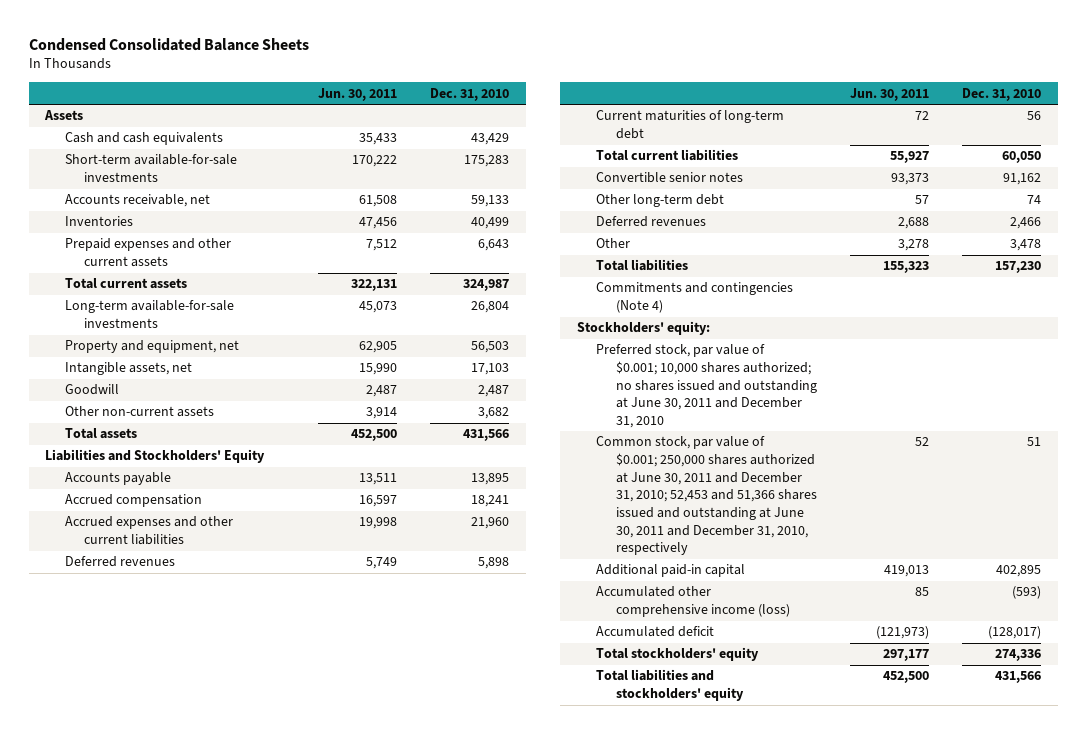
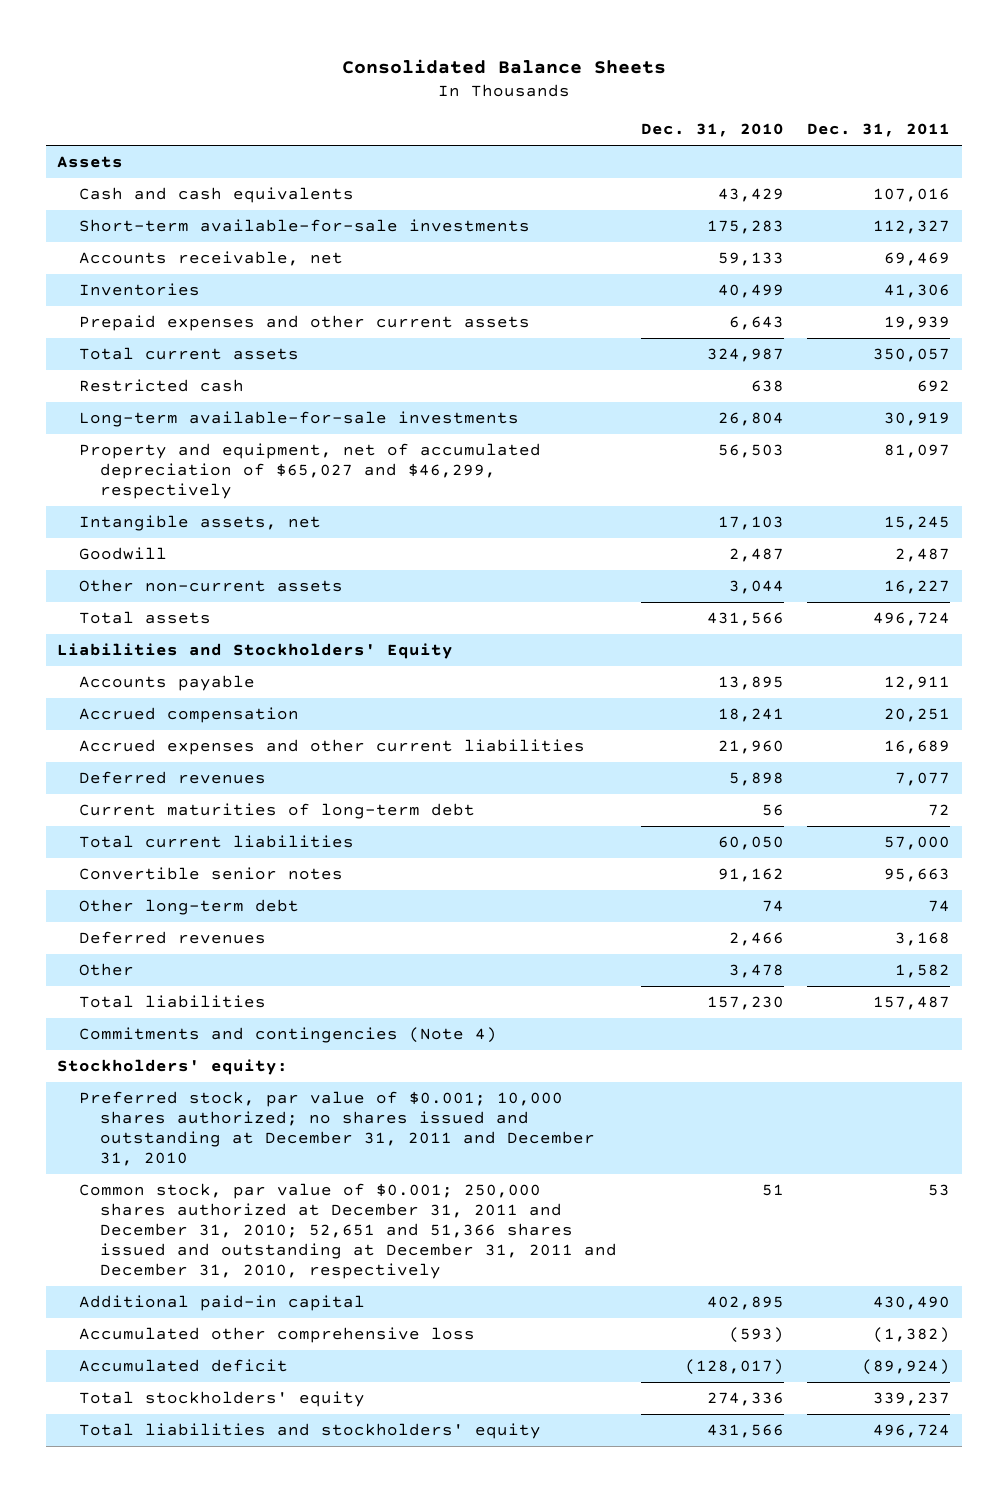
- Condensed Consolidated Balance Sheets
+ Consolidated Balance Sheets
- | Jun. 30, 2011 | Dec. 31, 2010
+ | Dec. 31, 2010 | Dec. 31, 2011
+ Restricted cash | 638 | 692
- Property and equipment, net | 62,905 | 56,503
+ Property and equipment, net of accumulated depreciation of $65,027 and $46,299, respectively | 56,503 | 81,097
- Other non-current assets | 3,914 | 3,682
+ Other non-current assets | 3,044 | 16,227
- Preferred stock, par value of $0.001; 10,000 shares authorized; no shares issued and outstanding at June 30, 2011 and December 31, 2010
- Common stock, par value of $0.001; 250,000 shares authorized at June 30, 2011 and December 31, 2010; 52,453 and 51,366 shares issued and outstanding at June 30, 2011 and December 31, 2010, respectively | 52 | 51
+ Preferred stock, par value of $0.001; 10,000 shares authorized; no shares issued and outstanding at December 31, 2011 and December 31, 2010
+ Common stock, par value of $0.001; 250,000 shares authorized at December 31, 2011 and December 31, 2010; 52,651 and 51,366 shares issued and outstanding at December 31, 2011 and December 31, 2010, respectively | 51 | 53
- Accumulated other comprehensive income (loss) | 85 | (593)
+ Accumulated other comprehensive loss | (593) | (1,382)

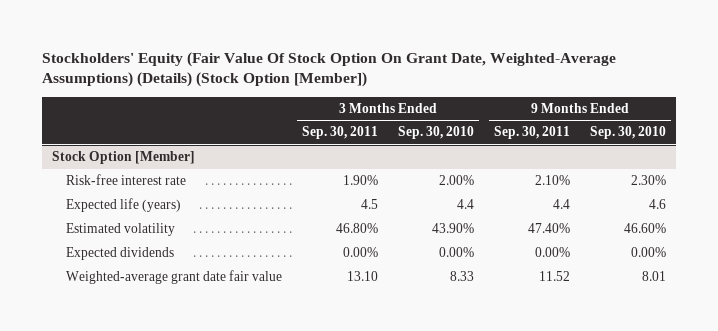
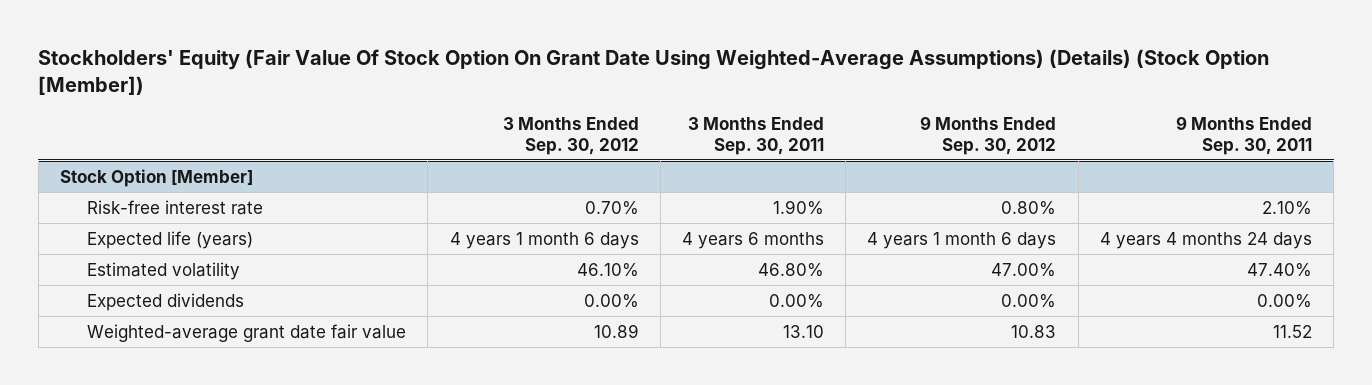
- Stockholders' Equity (Fair Value Of Stock Option On Grant Date, Weighted-Average Assumptions) (Details) (Stock Option [Member])
+ Stockholders' Equity (Fair Value Of Stock Option On Grant Date Using Weighted-Average Assumptions) (Details) (Stock Option [Member])
- | 3 Months Ended Sep. 30, 2011 | 3 Months Ended Sep. 30, 2010 | 9 Months Ended Sep. 30, 2011 | 9 Months Ended Sep. 30, 2010
+ | 3 Months Ended Sep. 30, 2012 | 3 Months Ended Sep. 30, 2011 | 9 Months Ended Sep. 30, 2012 | 9 Months Ended Sep. 30, 2011
@ Stock Option [Member]
- Expected life (years) | 4.5 | 4.4 | 4.4 | 4.6
+ Expected life (years) | 4 years 1 month 6 days | 4 years 6 months | 4 years 1 month 6 days | 4 years 4 months 24 days

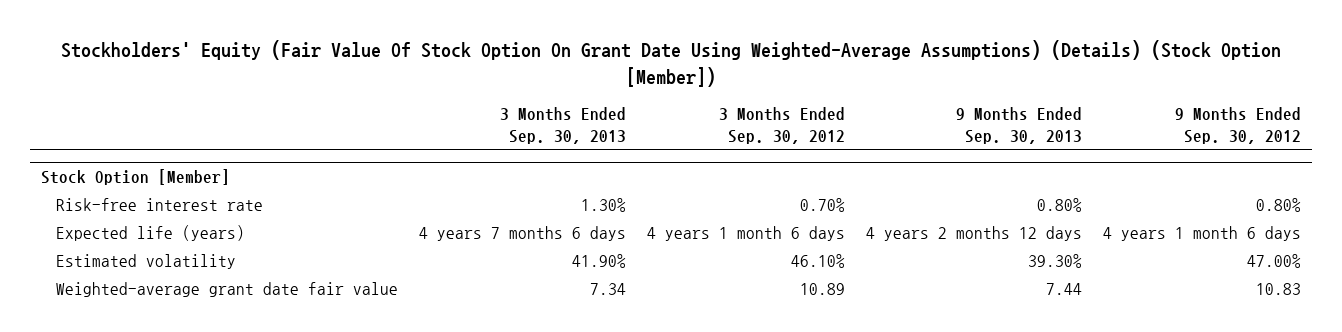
- | 3 Months Ended Sep. 30, 2012 | 3 Months Ended Sep. 30, 2011 | 9 Months Ended Sep. 30, 2012 | 9 Months Ended Sep. 30, 2011
+ | 3 Months Ended Sep. 30, 2013 | 3 Months Ended Sep. 30, 2012 | 9 Months Ended Sep. 30, 2013 | 9 Months Ended Sep. 30, 2012
@ Stock Option [Member]
- Expected dividends | 0.00% | 0.00% | 0.00% | 0.00%

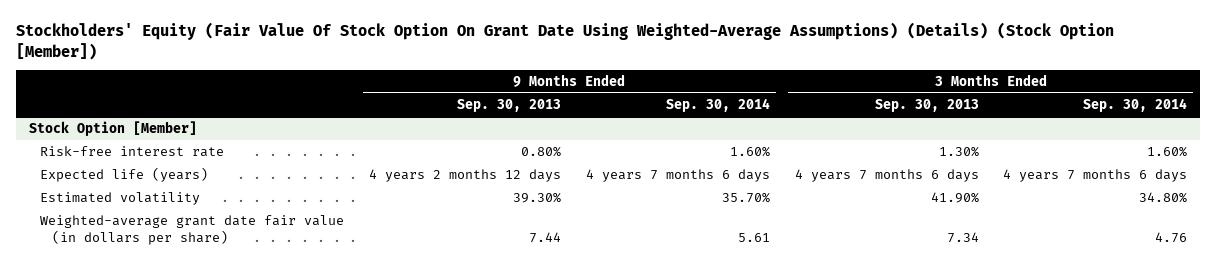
- | 3 Months Ended Sep. 30, 2013 | 3 Months Ended Sep. 30, 2012 | 9 Months Ended Sep. 30, 2013 | 9 Months Ended Sep. 30, 2012
+ | 9 Months Ended Sep. 30, 2013 | 9 Months Ended Sep. 30, 2014 | 3 Months Ended Sep. 30, 2013 | 3 Months Ended Sep. 30, 2014
@ Stock Option [Member]
- Weighted-average grant date fair value | 7.34 | 10.89 | 7.44 | 10.83
+ Weighted-average grant date fair value (in dollars per share) | 7.44 | 5.61 | 7.34 | 4.76

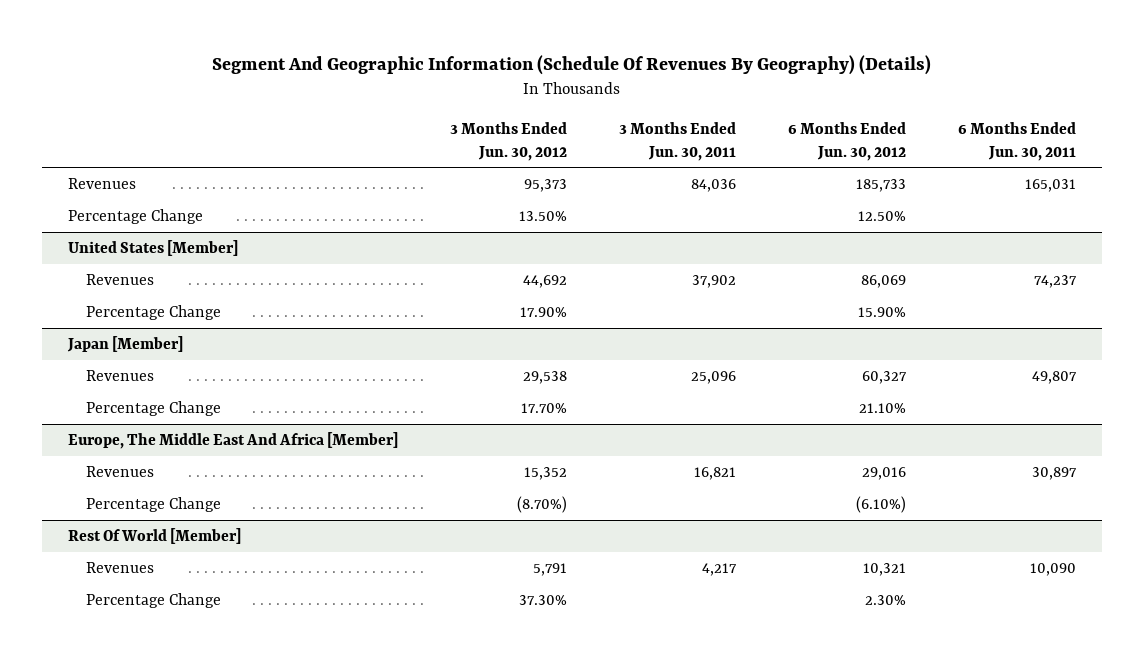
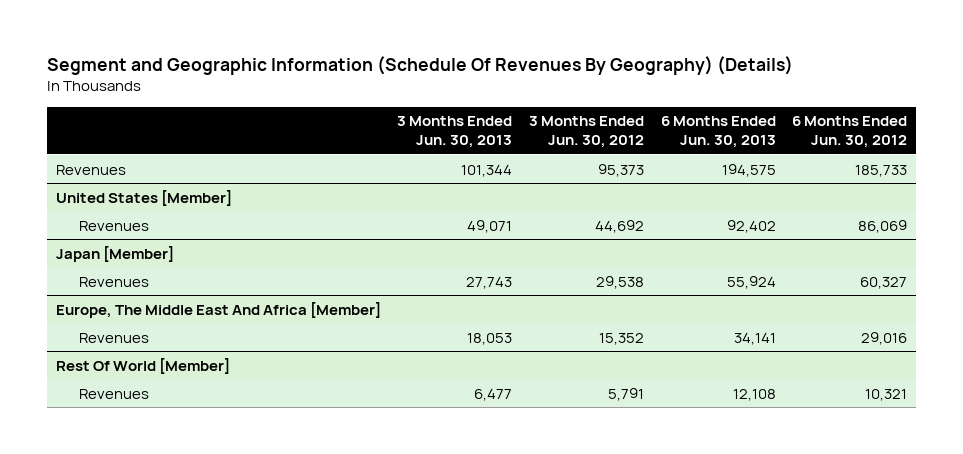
- Segment And Geographic Information (Schedule Of Revenues By Geography) (Details)
+ Segment and Geographic Information (Schedule Of Revenues By Geography) (Details)
- | 3 Months Ended Jun. 30, 2012 | 3 Months Ended Jun. 30, 2011 | 6 Months Ended Jun. 30, 2012 | 6 Months Ended Jun. 30, 2011
+ | 3 Months Ended Jun. 30, 2013 | 3 Months Ended Jun. 30, 2012 | 6 Months Ended Jun. 30, 2013 | 6 Months Ended Jun. 30, 2012
- Percentage Change | 13.50% | | 12.50% |
@ United States [Member]
- Percentage Change | 17.90% | | 15.90% |
@ Japan [Member]
- Percentage Change | 17.70% | | 21.10% |
@ Europe, The Middle East And Africa [Member]
- Percentage Change | (8.70%) | | (6.10%) |
@ Rest Of World [Member]
- Percentage Change | 37.30% | | 2.30% |

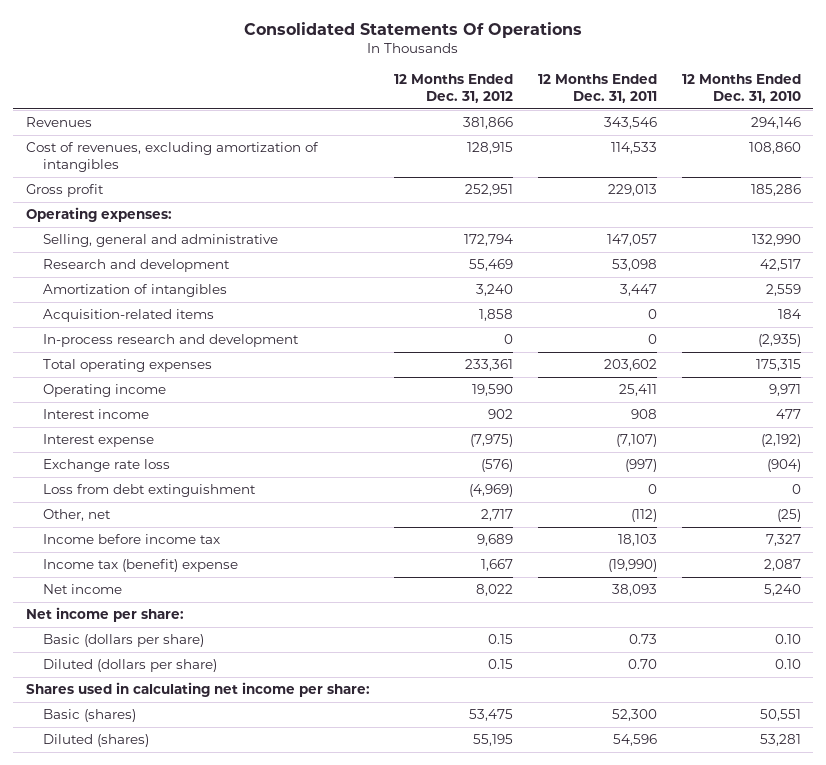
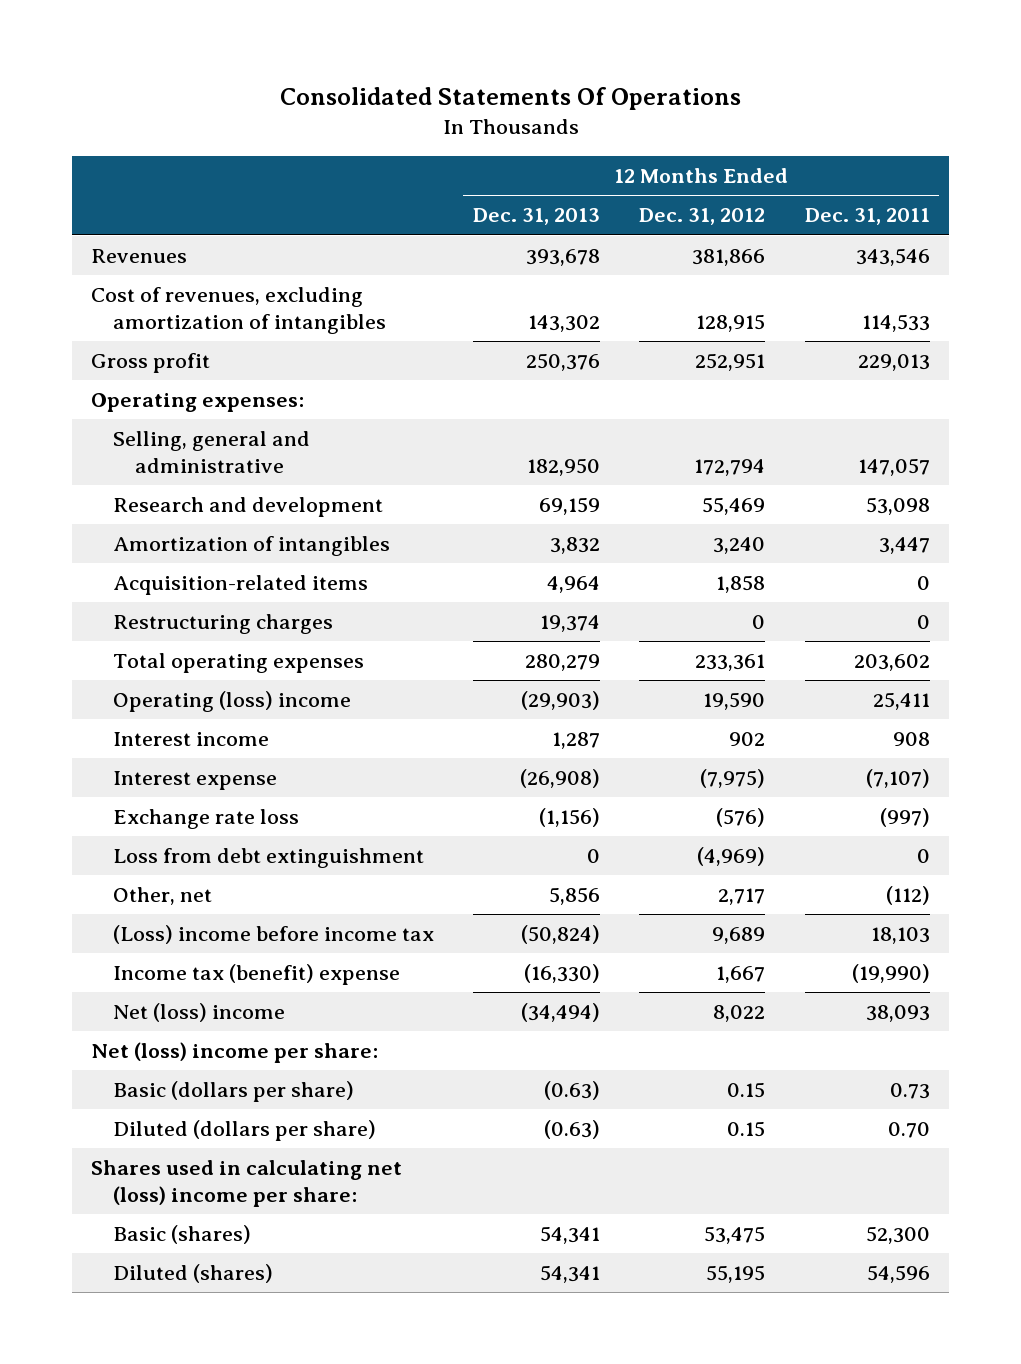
- | 12 Months Ended Dec. 31, 2012 | 12 Months Ended Dec. 31, 2011 | 12 Months Ended Dec. 31, 2010
+ | 12 Months Ended Dec. 31, 2013 | 12 Months Ended Dec. 31, 2012 | 12 Months Ended Dec. 31, 2011
- In-process research and development | 0 | 0 | (2,935)
+ Restructuring charges | 19,374 | 0 | 0
- Operating income | 19,590 | 25,411 | 9,971
+ Operating (loss) income | (29,903) | 19,590 | 25,411
- Income before income tax | 9,689 | 18,103 | 7,327
+ (Loss) income before income tax | (50,824) | 9,689 | 18,103
- Net income | 8,022 | 38,093 | 5,240
- Net income per share:
+ Net (loss) income | (34,494) | 8,022 | 38,093
+ Net (loss) income per share:
- Shares used in calculating net income per share:
+ Shares used in calculating net (loss) income per share:

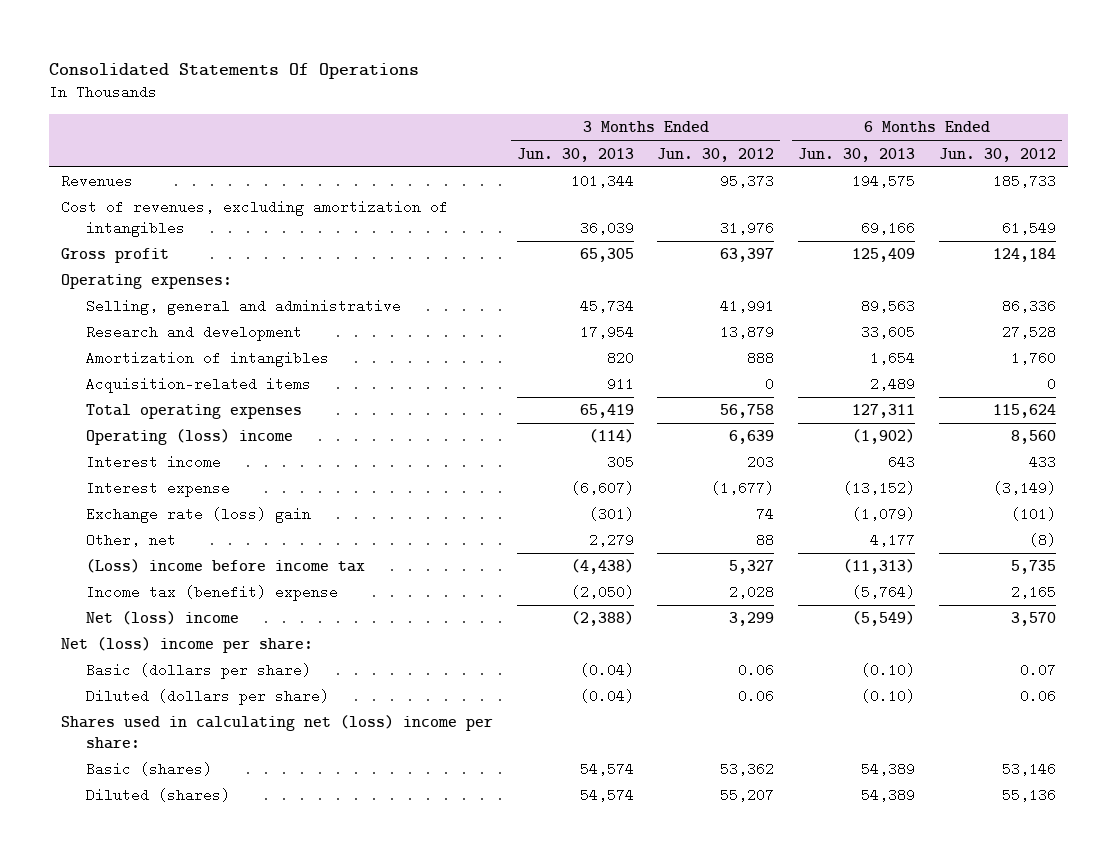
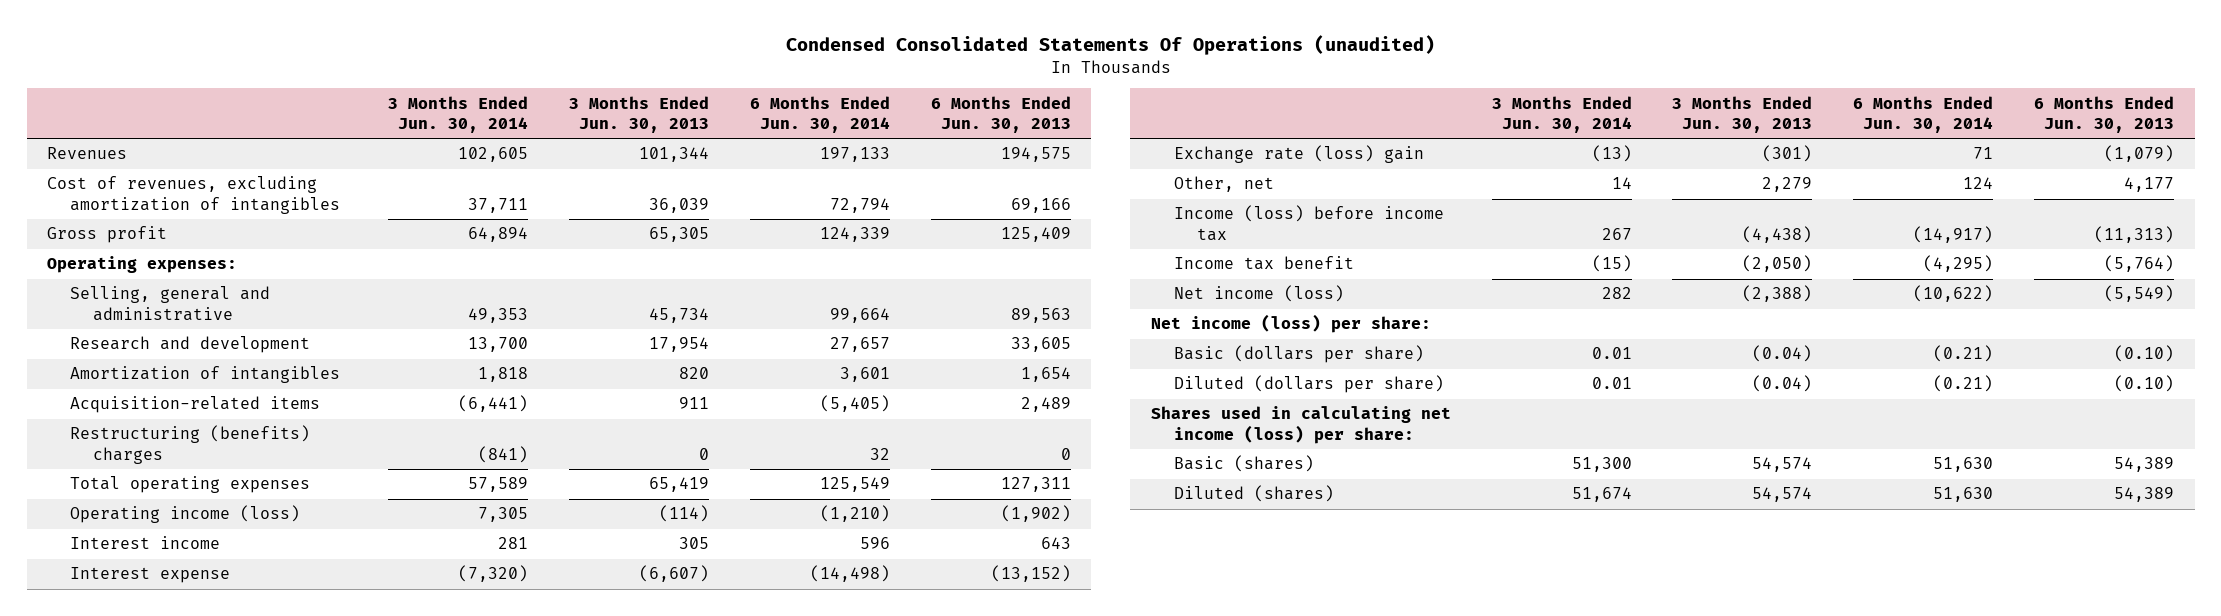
- Consolidated Statements Of Operations
+ Condensed Consolidated Statements Of Operations (unaudited)
- | 3 Months Ended Jun. 30, 2013 | 3 Months Ended Jun. 30, 2012 | 6 Months Ended Jun. 30, 2013 | 6 Months Ended Jun. 30, 2012
+ | 3 Months Ended Jun. 30, 2014 | 3 Months Ended Jun. 30, 2013 | 6 Months Ended Jun. 30, 2014 | 6 Months Ended Jun. 30, 2013
+ Restructuring (benefits) charges | (841) | 0 | 32 | 0
- Operating (loss) income | (114) | 6,639 | (1,902) | 8,560
+ Operating income (loss) | 7,305 | (114) | (1,210) | (1,902)
- (Loss) income before income tax | (4,438) | 5,327 | (11,313) | 5,735
- Income tax (benefit) expense | (2,050) | 2,028 | (5,764) | 2,165
- Net (loss) income | (2,388) | 3,299 | (5,549) | 3,570
- Net (loss) income per share:
+ Income (loss) before income tax | 267 | (4,438) | (14,917) | (11,313)
+ Income tax benefit | (15) | (2,050) | (4,295) | (5,764)
+ Net income (loss) | 282 | (2,388) | (10,622) | (5,549)
+ Net income (loss) per share:
- Shares used in calculating net (loss) income per share:
+ Shares used in calculating net income (loss) per share:

